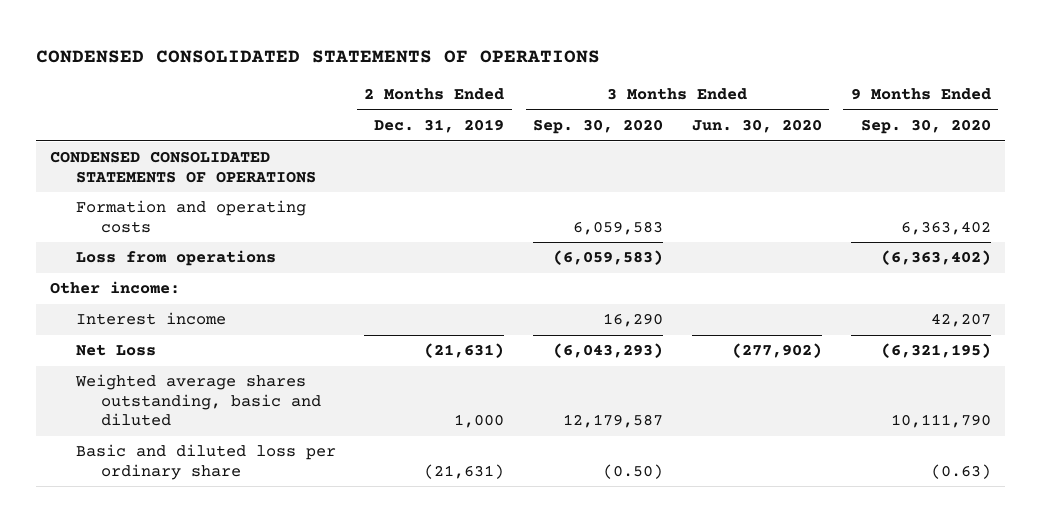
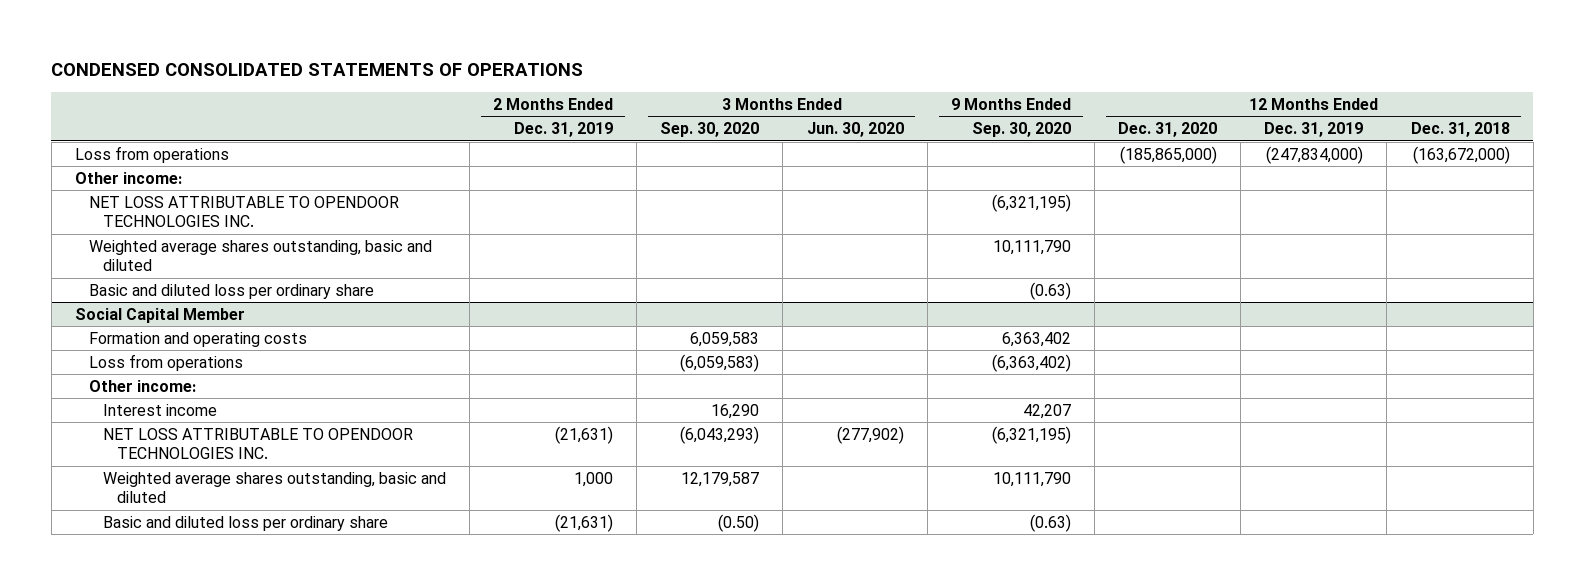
- | 2 Months Ended Dec. 31, 2019 | 3 Months Ended Sep. 30, 2020 | 3 Months Ended Jun. 30, 2020 | 9 Months Ended Sep. 30, 2020
+ | 2 Months Ended Dec. 31, 2019 | 3 Months Ended Sep. 30, 2020 | 3 Months Ended Jun. 30, 2020 | 9 Months Ended Sep. 30, 2020 | 12 Months Ended Dec. 31, 2020 | 12 Months Ended Dec. 31, 2019 | 12 Months Ended Dec. 31, 2018
- CONDENSED CONSOLIDATED STATEMENTS OF OPERATIONS
+ Loss from operations | | | | | (185,865,000) | (247,834,000) | (163,672,000)
+ Other income:
+ NET LOSS ATTRIBUTABLE TO OPENDOOR TECHNOLOGIES INC. | | | | (6,321,195) | | |
+ Weighted average shares outstanding, basic and diluted | | | | 10,111,790 | | |
+ Basic and diluted loss per ordinary share | | | | (0.63) | | |
+ Social Capital Member
- Net Loss | (21,631) | (6,043,293) | (277,902) | (6,321,195)
+ NET LOSS ATTRIBUTABLE TO OPENDOOR TECHNOLOGIES INC. | (21,631) | (6,043,293) | (277,902) | (6,321,195) | | |

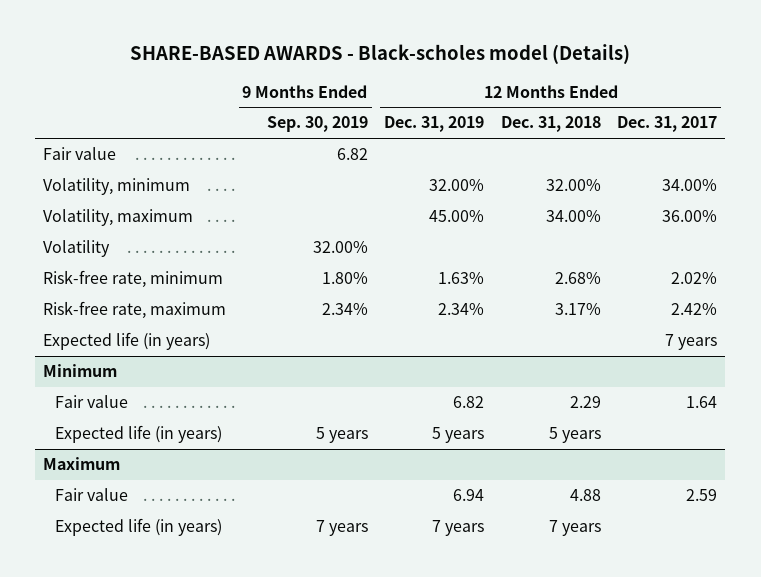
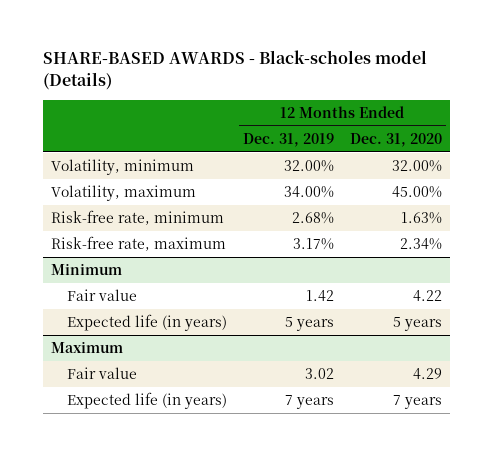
- | 9 Months Ended Sep. 30, 2019 | 12 Months Ended Dec. 31, 2019 | 12 Months Ended Dec. 31, 2018 | 12 Months Ended Dec. 31, 2017
+ | 12 Months Ended Dec. 31, 2019 | 12 Months Ended Dec. 31, 2020
- Fair value | 6.82 | | |
- Volatility, maximum | | 45.00% | 34.00% | 36.00%
- Volatility | 32.00% | | |
- Risk-free rate, minimum | 1.80% | 1.63% | 2.68% | 2.02%
- Risk-free rate, maximum | 2.34% | 2.34% | 3.17% | 2.42%
- Expected life (in years) | | | | 7 years
+ Volatility, maximum | 34.00% | 45.00%
+ Risk-free rate, minimum | 2.68% | 1.63%
+ Risk-free rate, maximum | 3.17% | 2.34%
@ Minimum
- Fair value | | 6.82 | 2.29 | 1.64
+ Fair value | 1.42 | 4.22
@ Maximum
- Fair value | | 6.94 | 4.88 | 2.59
+ Fair value | 3.02 | 4.29

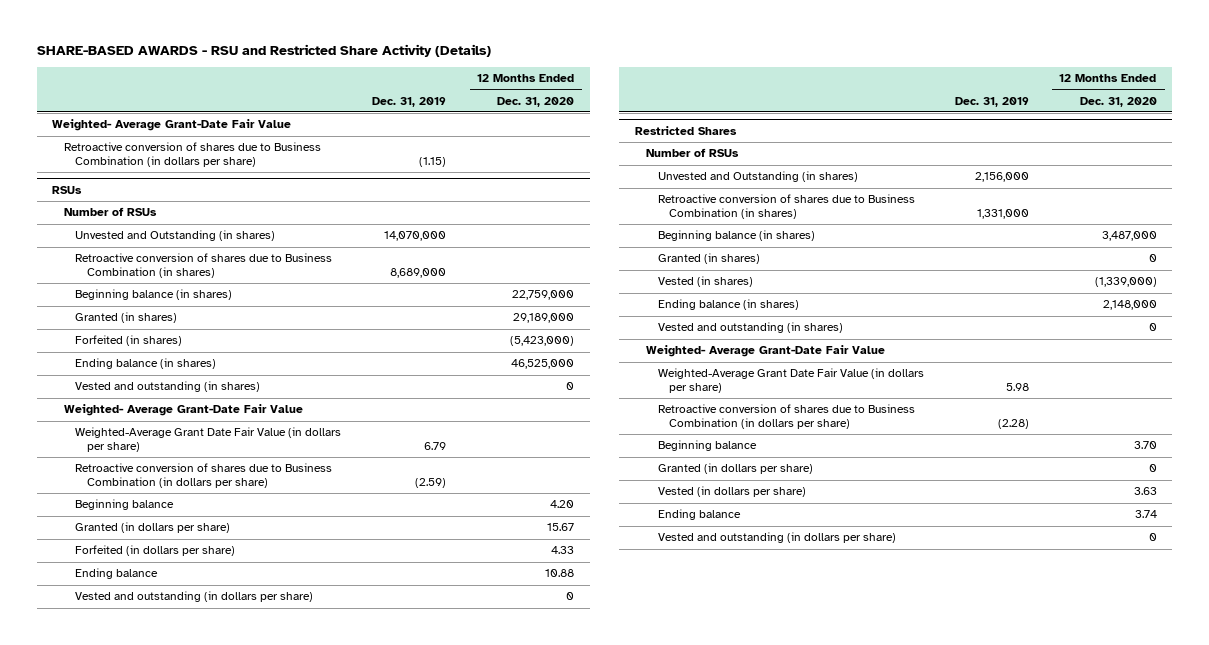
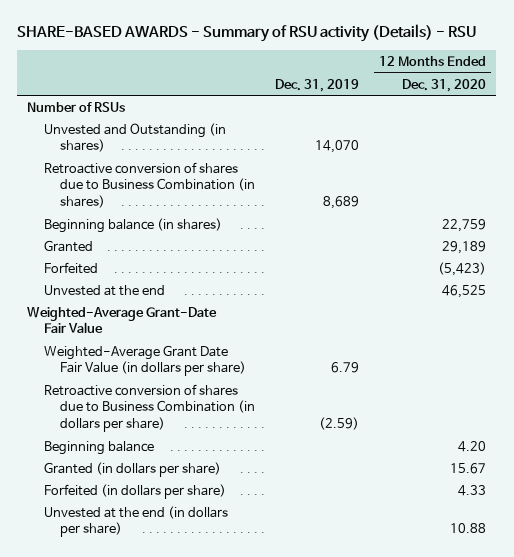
- SHARE-BASED AWARDS - RSU and Restricted Share Activity (Details)
+ SHARE-BASED AWARDS - Summary of RSU activity (Details) - RSU
- Weighted- Average Grant-Date Fair Value
- Retroactive conversion of shares due to Business Combination (in dollars per share) | (1.15) |
- RSUs
- Unvested and Outstanding (in shares) | 14,070,000 |
- Retroactive conversion of shares due to Business Combination (in shares) | 8,689,000 |
- Beginning balance (in shares) | | 22,759,000
- Granted (in shares) | | 29,189,000
- Forfeited (in shares) | | (5,423,000)
- Ending balance (in shares) | | 46,525,000
- Vested and outstanding (in shares) | | 0
- Weighted- Average Grant-Date Fair Value
+ Unvested and Outstanding (in shares) | 14,070 |
+ Retroactive conversion of shares due to Business Combination (in shares) | 8,689 |
+ Beginning balance (in shares) | | 22,759
+ Granted | | 29,189
+ Forfeited | | (5,423)
+ Unvested at the end | | 46,525
+ Weighted-Average Grant-Date Fair Value
- Ending balance | | 10.88
- Vested and outstanding (in dollars per share) | | 0
- Restricted Shares
- Number of RSUs
- Unvested and Outstanding (in shares) | 2,156,000 |
- Retroactive conversion of shares due to Business Combination (in shares) | 1,331,000 |
- Beginning balance (in shares) | | 3,487,000
- Granted (in shares) | | 0
- Vested (in shares) | | (1,339,000)
- Ending balance (in shares) | | 2,148,000
- Vested and outstanding (in shares) | | 0
- Weighted- Average Grant-Date Fair Value
- Weighted-Average Grant Date Fair Value (in dollars per share) | 5.98 |
- Retroactive conversion of shares due to Business Combination (in dollars per share) | (2.28) |
- Beginning balance | | 3.70
- Granted (in dollars per share) | | 0
- Vested (in dollars per share) | | 3.63
- Ending balance | | 3.74
- Vested and outstanding (in dollars per share) | | 0
+ Unvested at the end (in dollars per share) | | 10.88

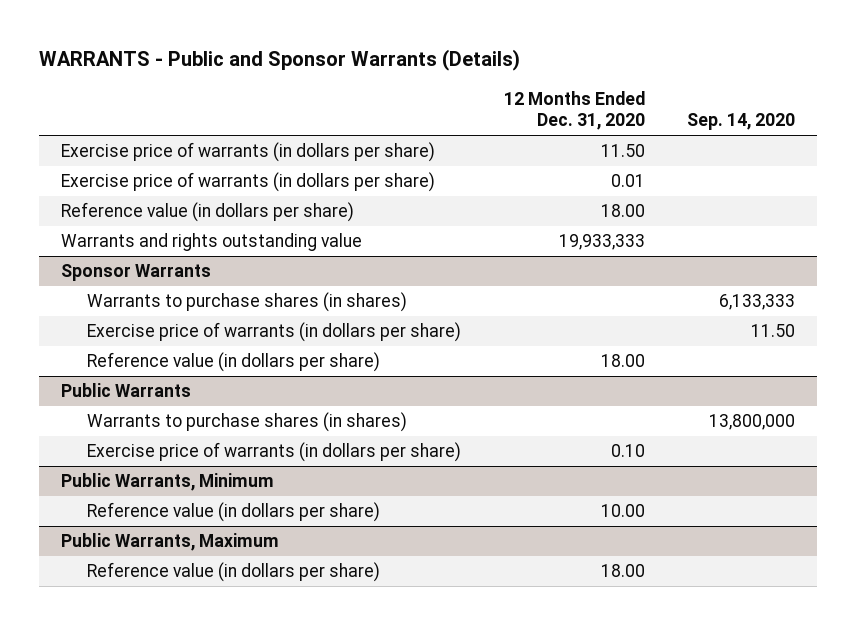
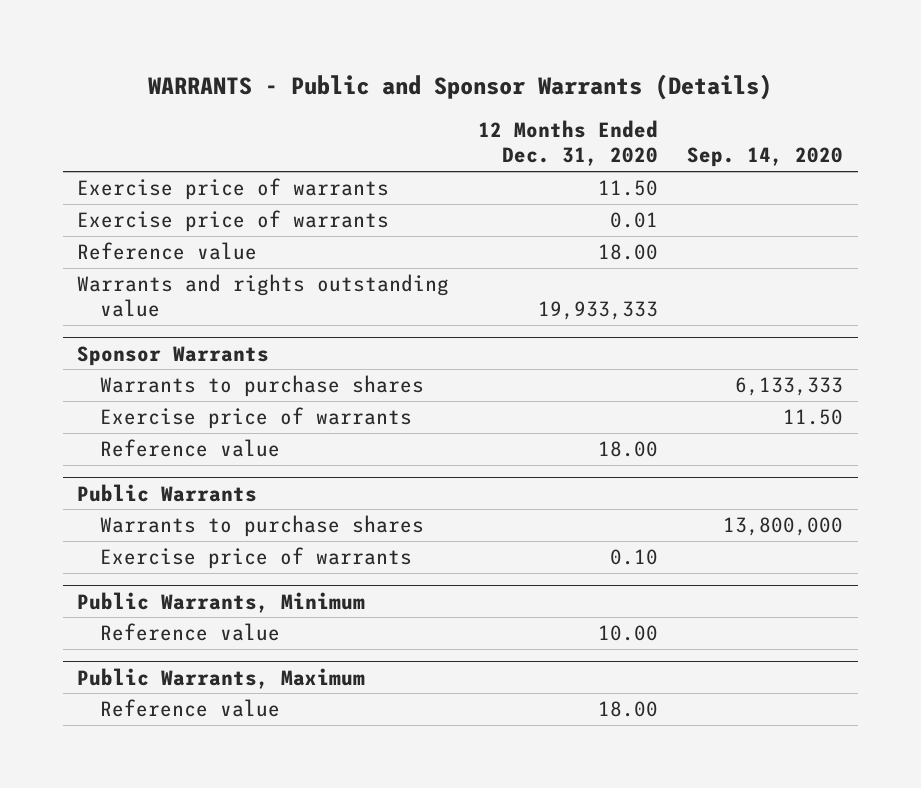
- Exercise price of warrants (in dollars per share) | 11.50 |
- Exercise price of warrants (in dollars per share) | 0.01 |
- Reference value (in dollars per share) | 18.00 |
+ Exercise price of warrants | 11.50 |
+ Exercise price of warrants | 0.01 |
+ Reference value | 18.00 |
@ Sponsor Warrants
- Warrants to purchase shares (in shares) | | 6,133,333
- Exercise price of warrants (in dollars per share) | | 11.50
- Reference value (in dollars per share) | 18.00 |
+ Warrants to purchase shares | | 6,133,333
+ Exercise price of warrants | | 11.50
+ Reference value | 18.00 |
@ Public Warrants
- Warrants to purchase shares (in shares) | | 13,800,000
- Exercise price of warrants (in dollars per share) | 0.10 |
+ Warrants to purchase shares | | 13,800,000
+ Exercise price of warrants | 0.10 |
@ Public Warrants, Minimum
- Reference value (in dollars per share) | 10.00 |
+ Reference value | 10.00 |
@ Public Warrants, Maximum
- Reference value (in dollars per share) | 18.00 |
+ Reference value | 18.00 |

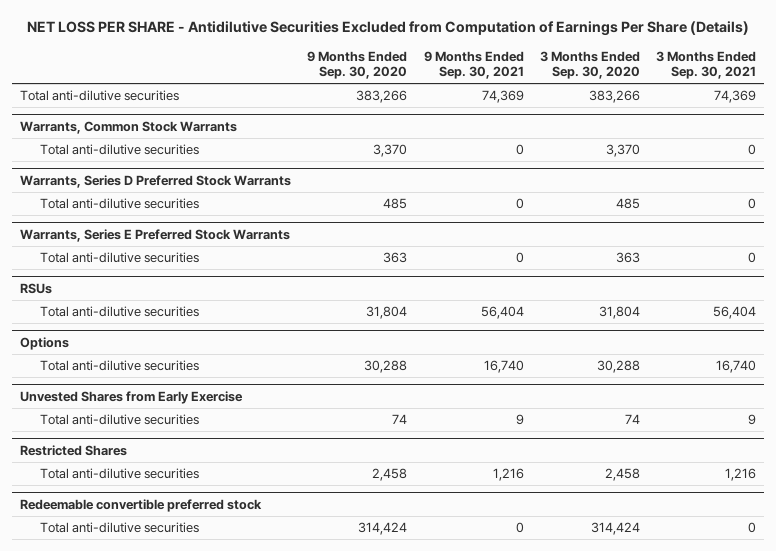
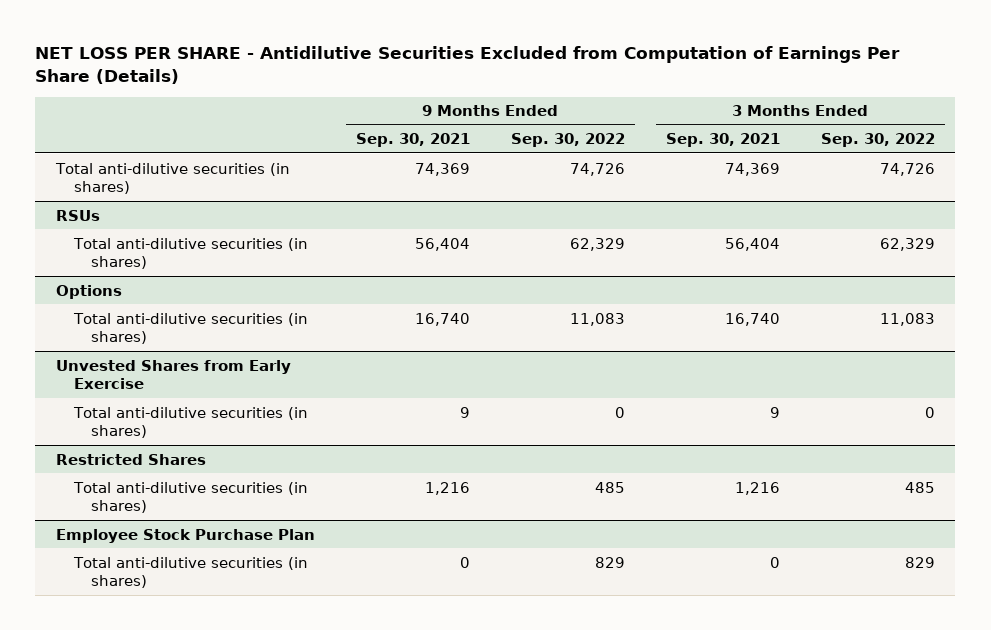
- | 9 Months Ended Sep. 30, 2020 | 9 Months Ended Sep. 30, 2021 | 3 Months Ended Sep. 30, 2020 | 3 Months Ended Sep. 30, 2021
+ | 9 Months Ended Sep. 30, 2021 | 9 Months Ended Sep. 30, 2022 | 3 Months Ended Sep. 30, 2021 | 3 Months Ended Sep. 30, 2022
- Total anti-dilutive securities | 383,266 | 74,369 | 383,266 | 74,369
- Warrants, Common Stock Warrants
- Total anti-dilutive securities | 3,370 | 0 | 3,370 | 0
- Warrants, Series D Preferred Stock Warrants
- Total anti-dilutive securities | 485 | 0 | 485 | 0
- Warrants, Series E Preferred Stock Warrants
- Total anti-dilutive securities | 363 | 0 | 363 | 0
+ Total anti-dilutive securities (in shares) | 74,369 | 74,726 | 74,369 | 74,726
@ RSUs
- Total anti-dilutive securities | 31,804 | 56,404 | 31,804 | 56,404
+ Total anti-dilutive securities (in shares) | 56,404 | 62,329 | 56,404 | 62,329
@ Options
- Total anti-dilutive securities | 30,288 | 16,740 | 30,288 | 16,740
+ Total anti-dilutive securities (in shares) | 16,740 | 11,083 | 16,740 | 11,083
@ Unvested Shares from Early Exercise
- Total anti-dilutive securities | 74 | 9 | 74 | 9
+ Total anti-dilutive securities (in shares) | 9 | 0 | 9 | 0
@ Restricted Shares
- Total anti-dilutive securities | 2,458 | 1,216 | 2,458 | 1,216
- Redeemable convertible preferred stock
- Total anti-dilutive securities | 314,424 | 0 | 314,424 | 0
@ Restricted Shares
+ Total anti-dilutive securities (in shares) | 1,216 | 485 | 1,216 | 485
+ Employee Stock Purchase Plan
+ Total anti-dilutive securities (in shares) | 0 | 829 | 0 | 829

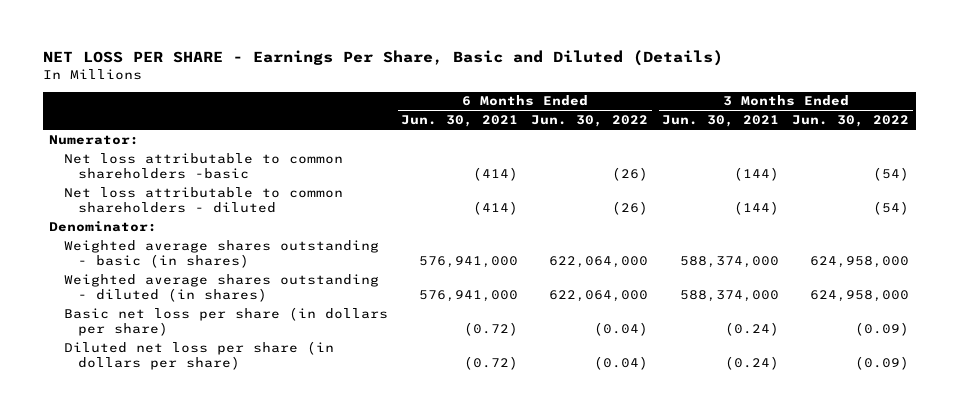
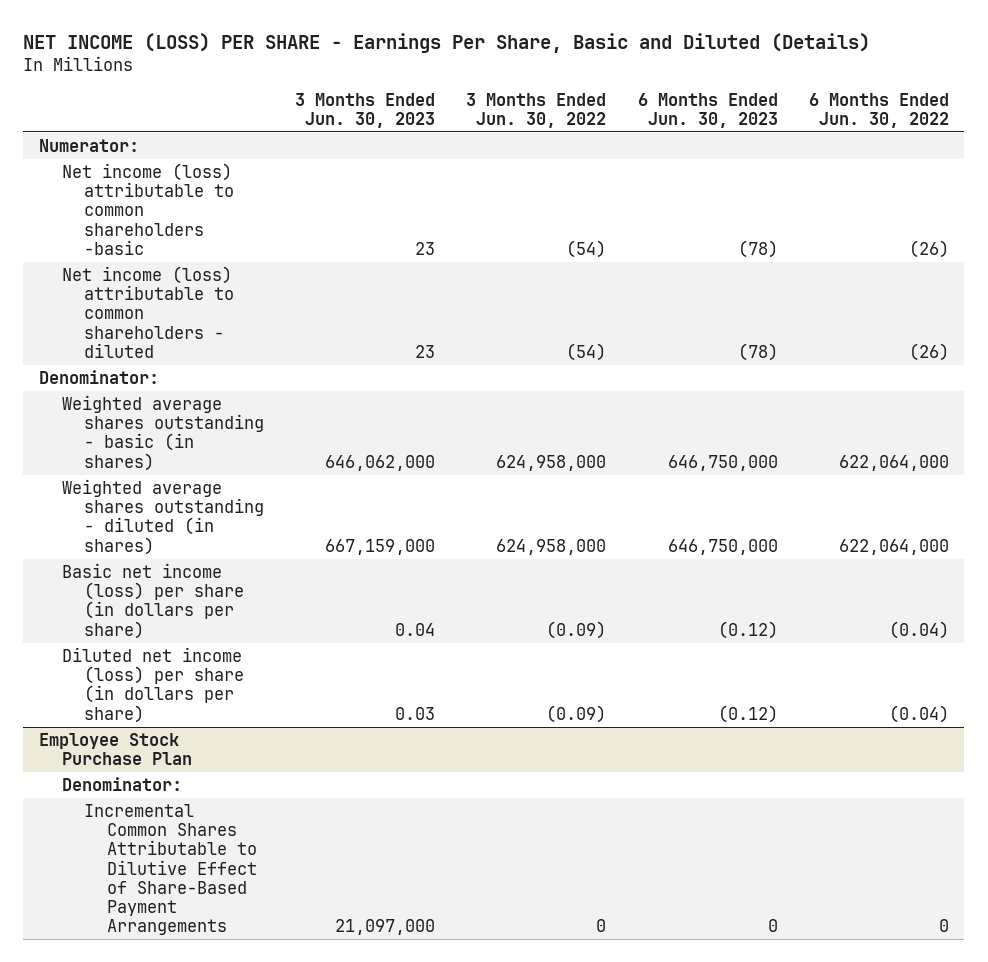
- NET LOSS PER SHARE - Earnings Per Share, Basic and Diluted (Details)
+ NET INCOME (LOSS) PER SHARE - Earnings Per Share, Basic and Diluted (Details)
- | 6 Months Ended Jun. 30, 2021 | 6 Months Ended Jun. 30, 2022 | 3 Months Ended Jun. 30, 2021 | 3 Months Ended Jun. 30, 2022
+ | 3 Months Ended Jun. 30, 2023 | 3 Months Ended Jun. 30, 2022 | 6 Months Ended Jun. 30, 2023 | 6 Months Ended Jun. 30, 2022
- Net loss attributable to common shareholders -basic | (414) | (26) | (144) | (54)
- Net loss attributable to common shareholders - diluted | (414) | (26) | (144) | (54)
+ Net income (loss) attributable to common shareholders -basic | 23 | (54) | (78) | (26)
+ Net income (loss) attributable to common shareholders - diluted | 23 | (54) | (78) | (26)
- Basic net loss per share (in dollars per share) | (0.72) | (0.04) | (0.24) | (0.09)
- Diluted net loss per share (in dollars per share) | (0.72) | (0.04) | (0.24) | (0.09)
+ Basic net income (loss) per share (in dollars per share) | 0.04 | (0.09) | (0.12) | (0.04)
+ Diluted net income (loss) per share (in dollars per share) | 0.03 | (0.09) | (0.12) | (0.04)
+ Employee Stock Purchase Plan
+ Denominator:
+ Incremental Common Shares Attributable to Dilutive Effect of Share-Based Payment Arrangements | 21,097,000 | 0 | 0 | 0

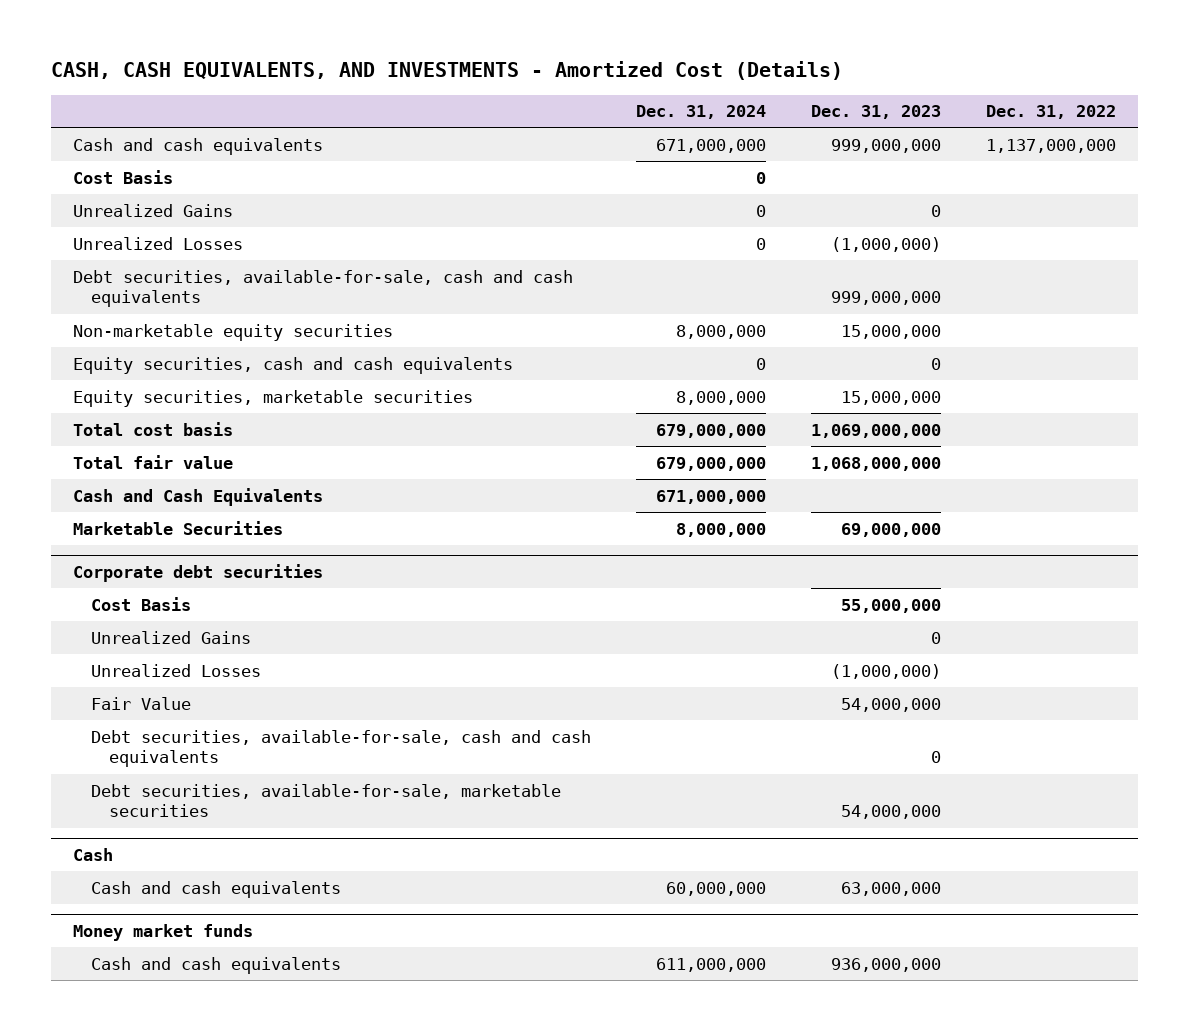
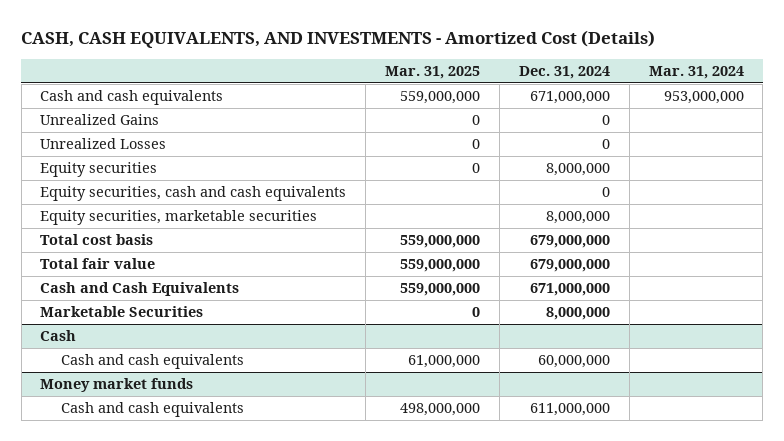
- | Dec. 31, 2024 | Dec. 31, 2023 | Dec. 31, 2022
+ | Mar. 31, 2025 | Dec. 31, 2024 | Mar. 31, 2024
- Cost Basis | 0 | |
- Debt securities, available-for-sale, cash and cash equivalents | | 999,000,000 |
- Non-marketable equity securities | 8,000,000 | 15,000,000 |
+ Equity securities | 0 | 8,000,000 |
- Corporate debt securities
- Cost Basis | | 55,000,000 |
- Unrealized Gains | | 0 |
- Unrealized Losses | | (1,000,000) |
- Fair Value | | 54,000,000 |
- Debt securities, available-for-sale, cash and cash equivalents | | 0 |
- Debt securities, available-for-sale, marketable securities | | 54,000,000 |

